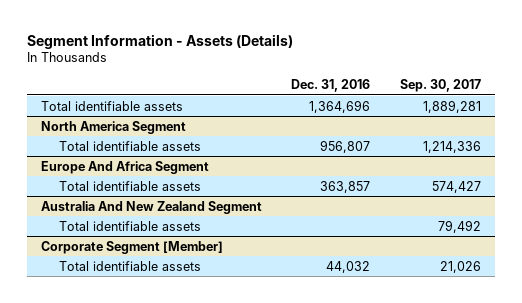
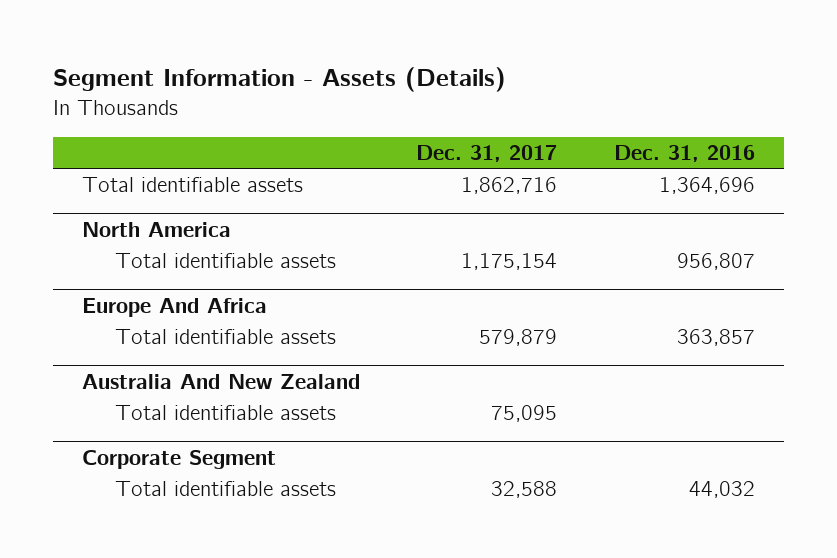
- | Dec. 31, 2016 | Sep. 30, 2017
+ | Dec. 31, 2017 | Dec. 31, 2016
- North America Segment
+ North America
- Europe And Africa Segment
+ Europe And Africa
- Australia And New Zealand Segment
+ Australia And New Zealand
- Corporate Segment [Member]
+ Corporate Segment

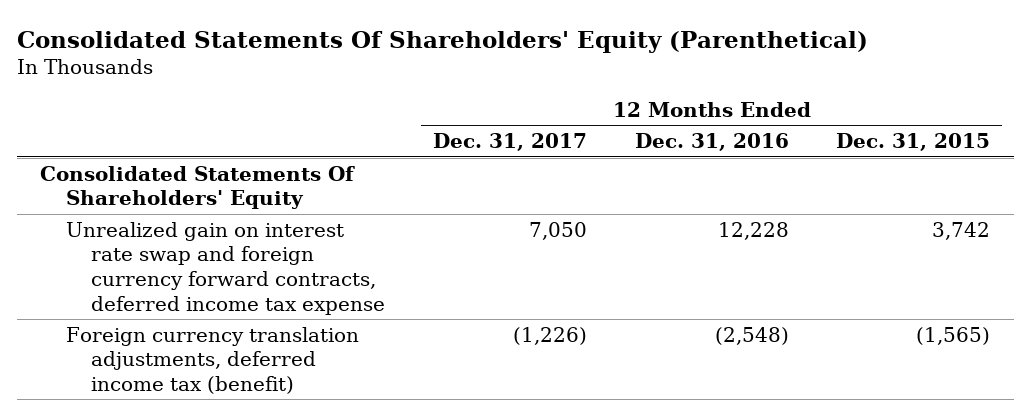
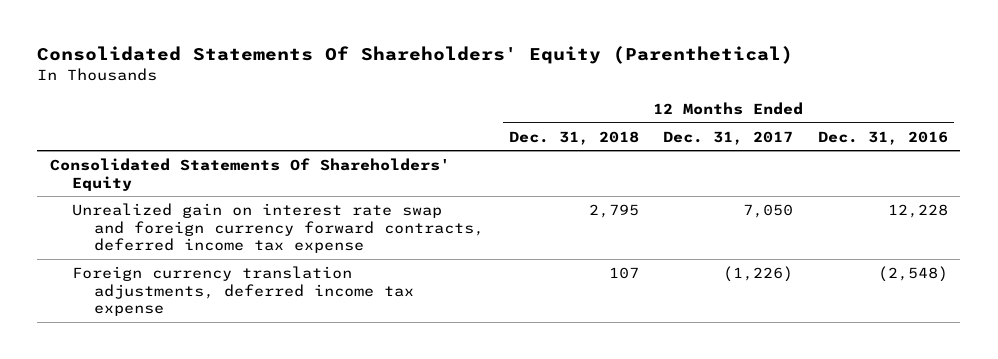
- | 12 Months Ended Dec. 31, 2017 | 12 Months Ended Dec. 31, 2016 | 12 Months Ended Dec. 31, 2015
+ | 12 Months Ended Dec. 31, 2018 | 12 Months Ended Dec. 31, 2017 | 12 Months Ended Dec. 31, 2016
- Foreign currency translation adjustments, deferred income tax (benefit) | (1,226) | (2,548) | (1,565)
+ Foreign currency translation adjustments, deferred income tax expense | 107 | (1,226) | (2,548)

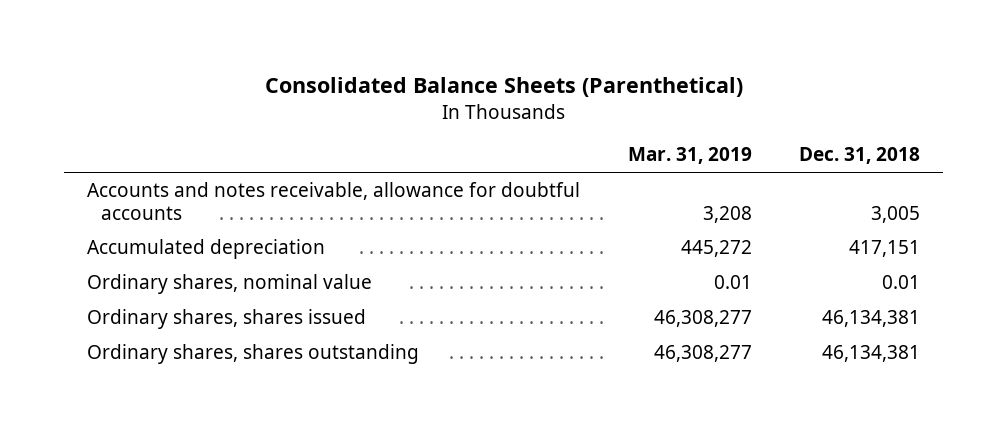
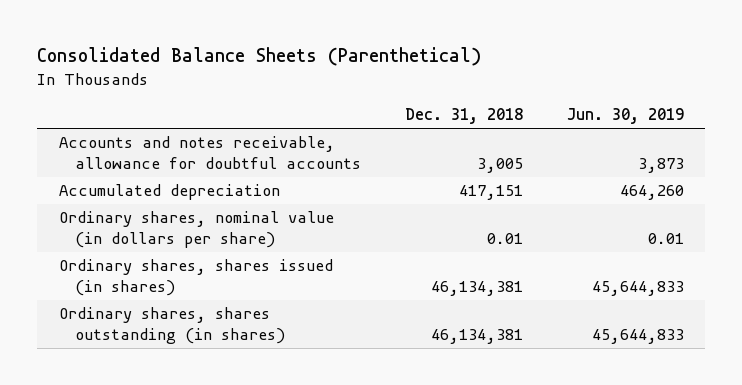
- | Mar. 31, 2019 | Dec. 31, 2018
+ | Dec. 31, 2018 | Jun. 30, 2019
- Ordinary shares, nominal value | 0.01 | 0.01
- Ordinary shares, shares issued | 46,308,277 | 46,134,381
- Ordinary shares, shares outstanding | 46,308,277 | 46,134,381
+ Ordinary shares, nominal value (in dollars per share) | 0.01 | 0.01
+ Ordinary shares, shares issued (in shares) | 46,134,381 | 45,644,833
+ Ordinary shares, shares outstanding (in shares) | 46,134,381 | 45,644,833

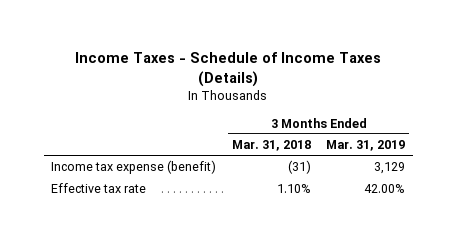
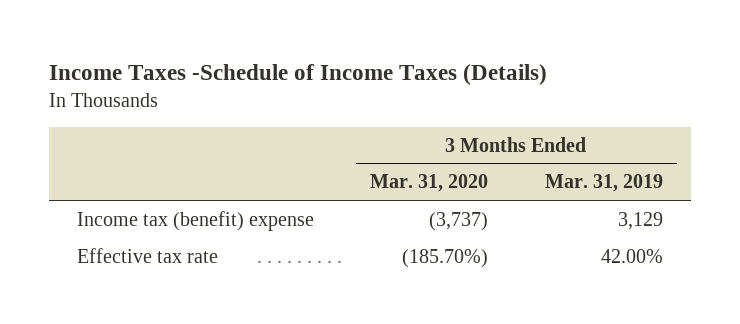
- Income Taxes - Schedule of Income Taxes (Details)
+ Income Taxes -Schedule of Income Taxes (Details)
- | 3 Months Ended Mar. 31, 2018 | 3 Months Ended Mar. 31, 2019
+ | 3 Months Ended Mar. 31, 2020 | 3 Months Ended Mar. 31, 2019
- Income tax expense (benefit) | (31) | 3,129
+ Income tax (benefit) expense | (3,737) | 3,129

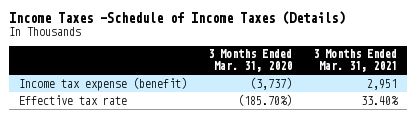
- | 3 Months Ended Mar. 31, 2020 | 3 Months Ended Mar. 31, 2019
+ | 3 Months Ended Mar. 31, 2020 | 3 Months Ended Mar. 31, 2021
- Income tax (benefit) expense | (3,737) | 3,129
+ Income tax expense (benefit) | (3,737) | 2,951

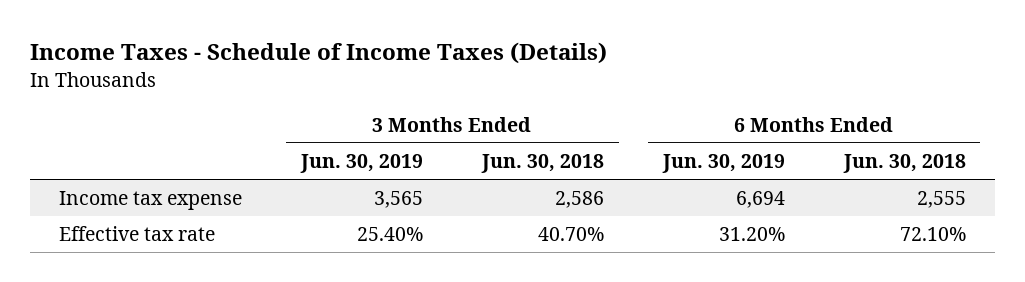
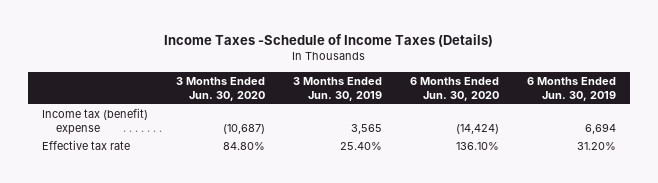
- Income Taxes - Schedule of Income Taxes (Details)
+ Income Taxes -Schedule of Income Taxes (Details)
- | 3 Months Ended Jun. 30, 2019 | 3 Months Ended Jun. 30, 2018 | 6 Months Ended Jun. 30, 2019 | 6 Months Ended Jun. 30, 2018
+ | 3 Months Ended Jun. 30, 2020 | 3 Months Ended Jun. 30, 2019 | 6 Months Ended Jun. 30, 2020 | 6 Months Ended Jun. 30, 2019
- Income tax expense | 3,565 | 2,586 | 6,694 | 2,555
+ Income tax (benefit) expense | (10,687) | 3,565 | (14,424) | 6,694

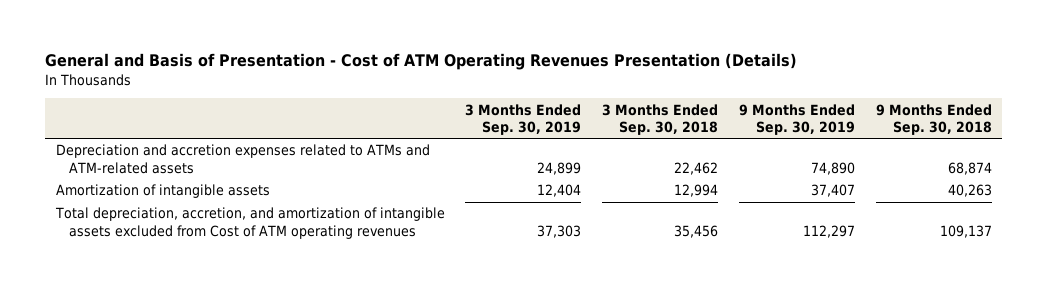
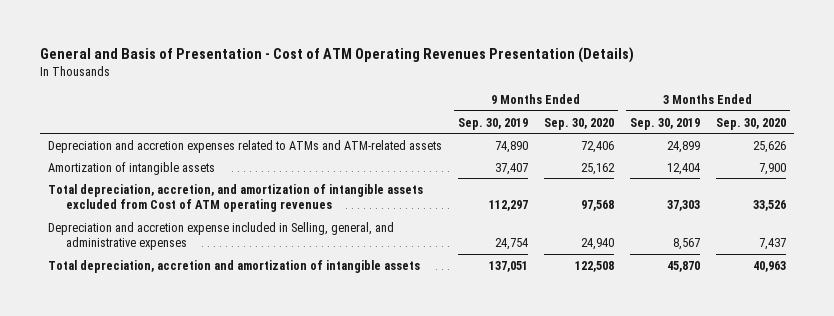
- | 3 Months Ended Sep. 30, 2019 | 3 Months Ended Sep. 30, 2018 | 9 Months Ended Sep. 30, 2019 | 9 Months Ended Sep. 30, 2018
+ | 9 Months Ended Sep. 30, 2019 | 9 Months Ended Sep. 30, 2020 | 3 Months Ended Sep. 30, 2019 | 3 Months Ended Sep. 30, 2020
+ Depreciation and accretion expense included in Selling, general, and administrative expenses | 24,754 | 24,940 | 8,567 | 7,437
+ Total depreciation, accretion and amortization of intangible assets | 137,051 | 122,508 | 45,870 | 40,963

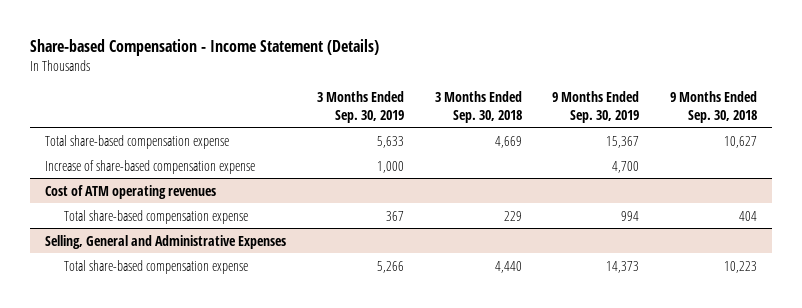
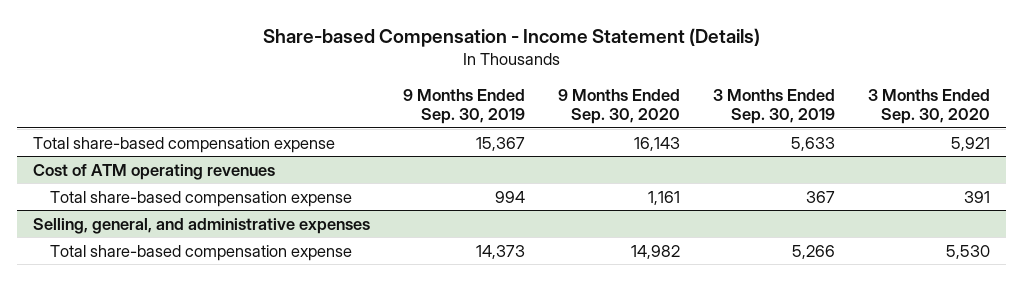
- | 3 Months Ended Sep. 30, 2019 | 3 Months Ended Sep. 30, 2018 | 9 Months Ended Sep. 30, 2019 | 9 Months Ended Sep. 30, 2018
+ | 9 Months Ended Sep. 30, 2019 | 9 Months Ended Sep. 30, 2020 | 3 Months Ended Sep. 30, 2019 | 3 Months Ended Sep. 30, 2020
- Increase of share-based compensation expense | 1,000 | | 4,700 |
- Selling, General and Administrative Expenses
+ Selling, general, and administrative expenses

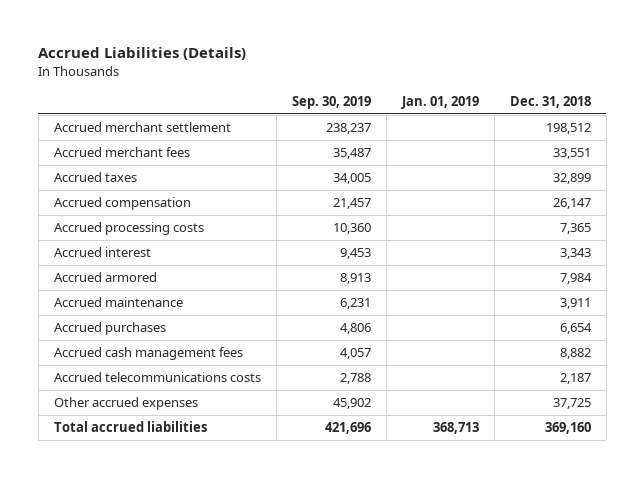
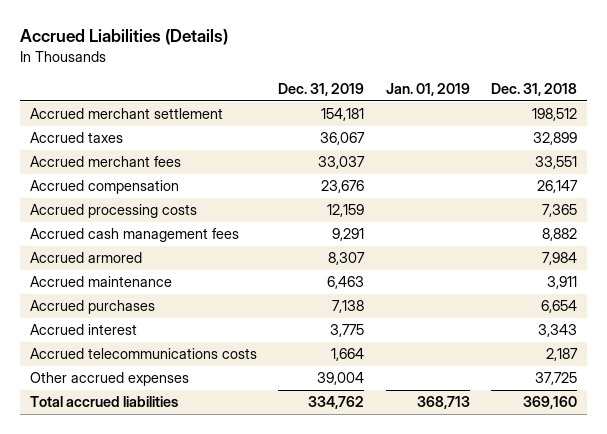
- | Sep. 30, 2019 | Jan. 01, 2019 | Dec. 31, 2018
+ | Dec. 31, 2019 | Jan. 01, 2019 | Dec. 31, 2018
moved down: Accrued merchant fees | 33,037 | | 33,551
moved up: Accrued cash management fees | 9,291 | | 8,882
moved down: Accrued interest | 3,775 | | 3,343

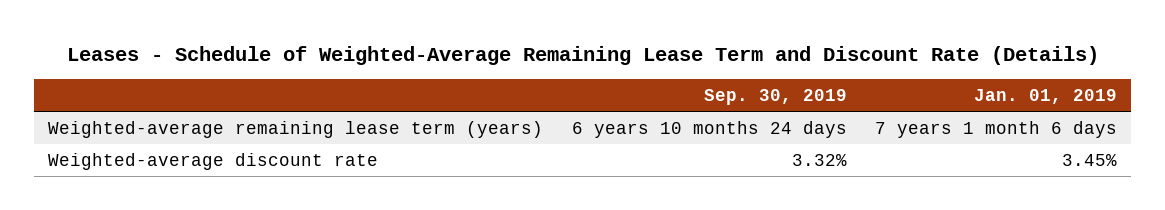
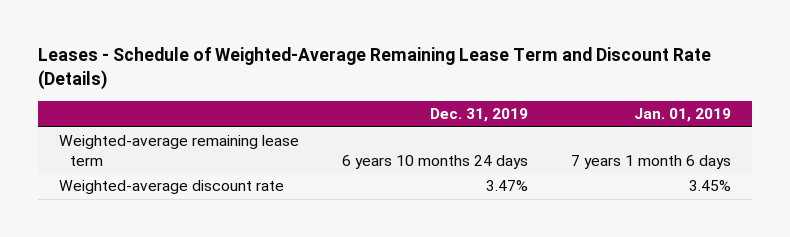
- | Sep. 30, 2019 | Jan. 01, 2019
+ | Dec. 31, 2019 | Jan. 01, 2019
- Weighted-average remaining lease term (years) | 6 years 10 months 24 days | 7 years 1 month 6 days
+ Weighted-average remaining lease term | 6 years 10 months 24 days | 7 years 1 month 6 days

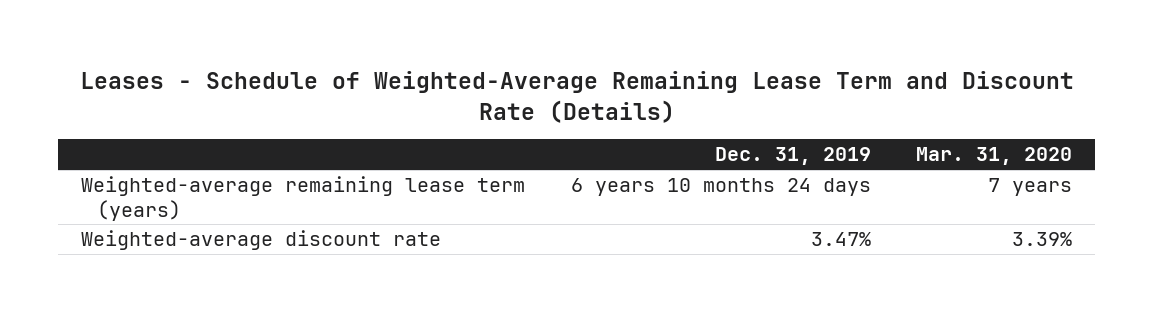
- | Dec. 31, 2019 | Jan. 01, 2019
+ | Dec. 31, 2019 | Mar. 31, 2020
- Weighted-average remaining lease term | 6 years 10 months 24 days | 7 years 1 month 6 days
+ Weighted-average remaining lease term (years) | 6 years 10 months 24 days | 7 years

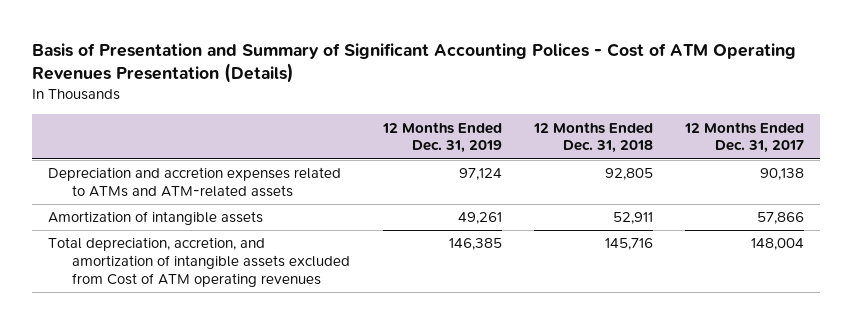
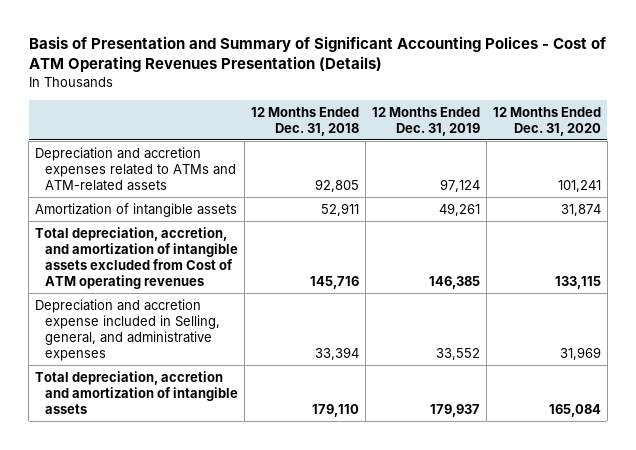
- | 12 Months Ended Dec. 31, 2019 | 12 Months Ended Dec. 31, 2018 | 12 Months Ended Dec. 31, 2017
+ | 12 Months Ended Dec. 31, 2018 | 12 Months Ended Dec. 31, 2019 | 12 Months Ended Dec. 31, 2020
+ Depreciation and accretion expense included in Selling, general, and administrative expenses | 33,394 | 33,552 | 31,969
+ Total depreciation, accretion and amortization of intangible assets | 179,110 | 179,937 | 165,084

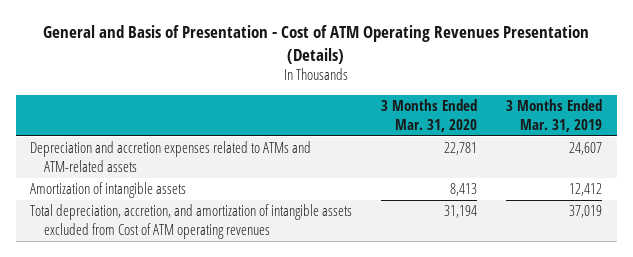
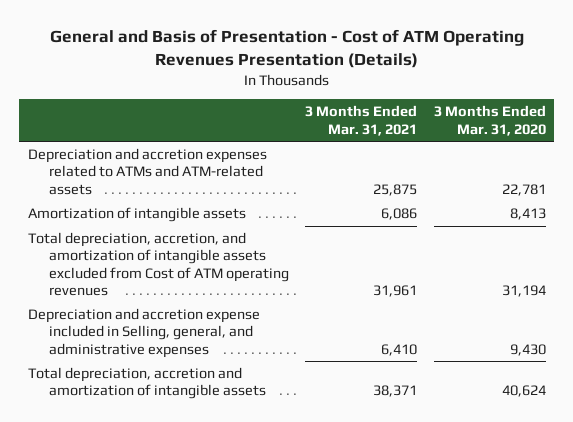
- | 3 Months Ended Mar. 31, 2020 | 3 Months Ended Mar. 31, 2019
+ | 3 Months Ended Mar. 31, 2021 | 3 Months Ended Mar. 31, 2020
+ Depreciation and accretion expense included in Selling, general, and administrative expenses | 6,410 | 9,430
+ Total depreciation, accretion and amortization of intangible assets | 38,371 | 40,624

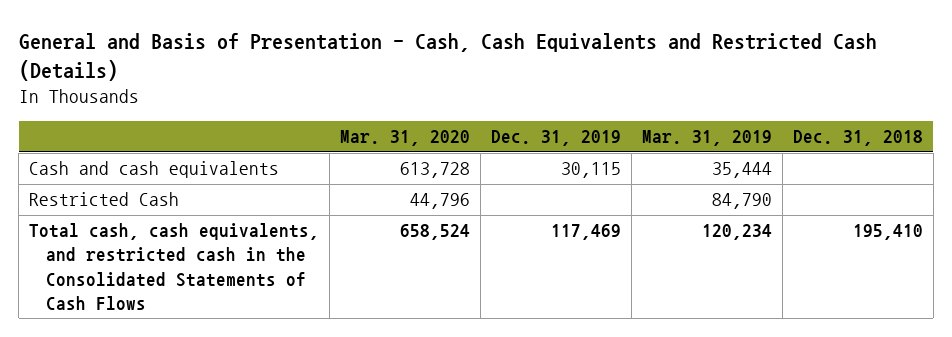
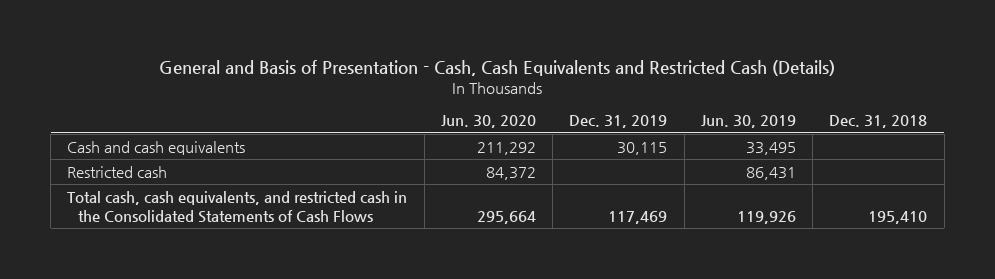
- | Mar. 31, 2020 | Dec. 31, 2019 | Mar. 31, 2019 | Dec. 31, 2018
+ | Jun. 30, 2020 | Dec. 31, 2019 | Jun. 30, 2019 | Dec. 31, 2018
- Restricted Cash | 44,796 | | 84,790 |
+ Restricted cash | 84,372 | | 86,431 |

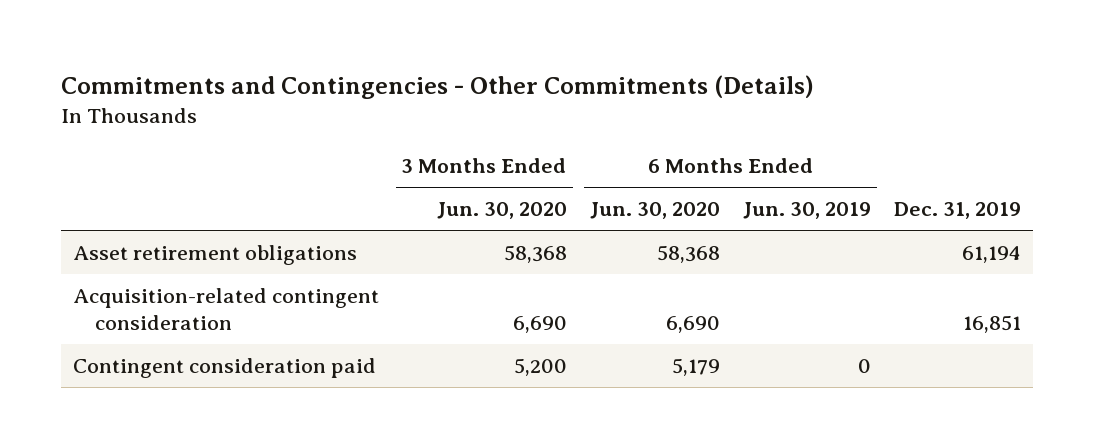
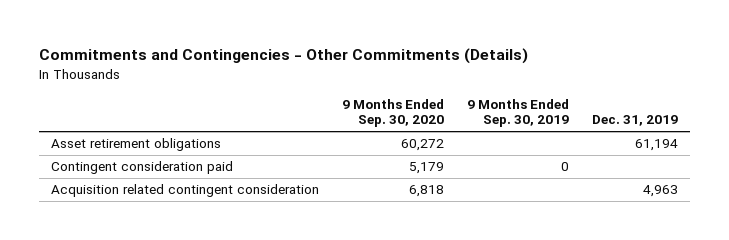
- | 3 Months Ended Jun. 30, 2020 | 6 Months Ended Jun. 30, 2020 | 6 Months Ended Jun. 30, 2019 | Dec. 31, 2019
+ | 9 Months Ended Sep. 30, 2020 | 9 Months Ended Sep. 30, 2019 | Dec. 31, 2019
- Acquisition-related contingent consideration | 6,690 | 6,690 | | 16,851
+ Acquisition related contingent consideration | 6,818 | | 4,963

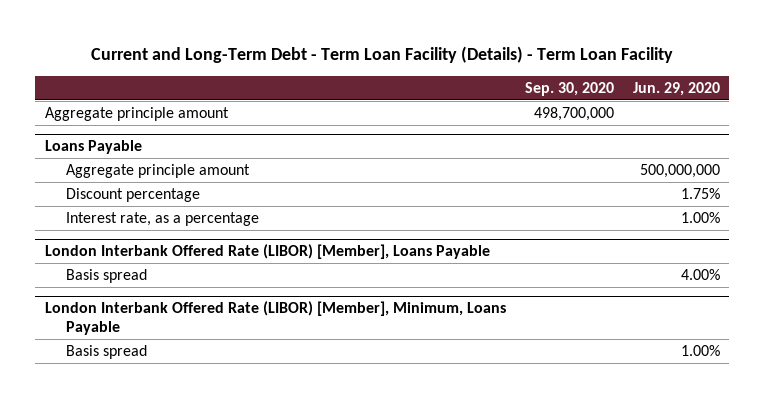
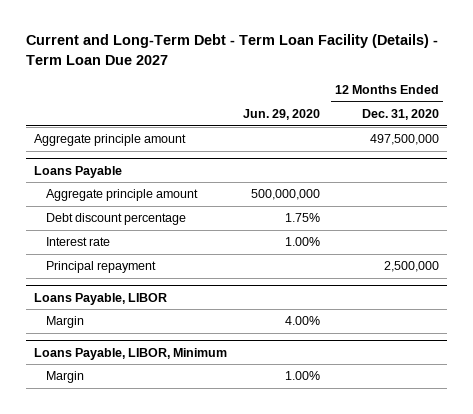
- Current and Long-Term Debt - Term Loan Facility (Details) - Term Loan Facility
+ Current and Long-Term Debt - Term Loan Facility (Details) - Term Loan Due 2027
- | Sep. 30, 2020 | Jun. 29, 2020
+ | Jun. 29, 2020 | 12 Months Ended Dec. 31, 2020
@ Loans Payable
- Discount percentage | | 1.75%
- Interest rate, as a percentage | | 1.00%
- London Interbank Offered Rate (LIBOR) [Member], Loans Payable
- Basis spread | | 4.00%
- London Interbank Offered Rate (LIBOR) [Member], Minimum, Loans Payable
- Basis spread | | 1.00%
@ Loans Payable
+ Debt discount percentage | 1.75% |
+ Interest rate | 1.00% |
+ Principal repayment | | 2,500,000
+ Loans Payable, LIBOR
+ Margin | 4.00% |
+ Loans Payable, LIBOR, Minimum
+ Margin | 1.00% |

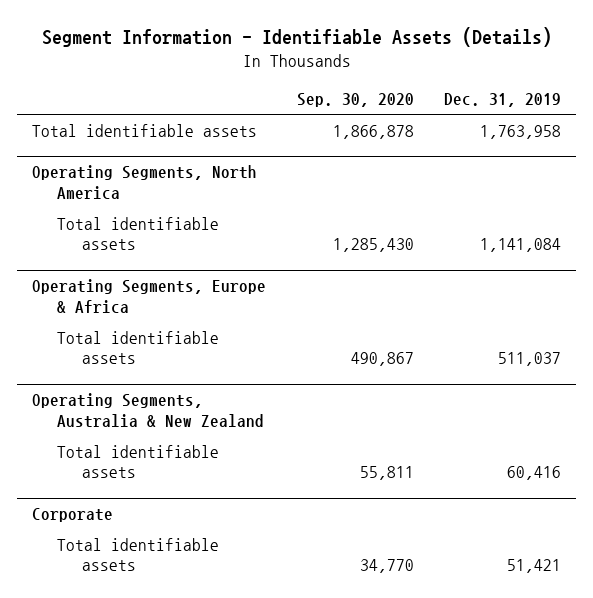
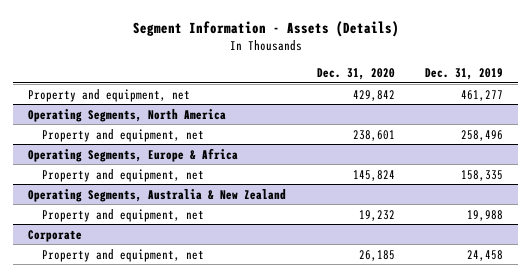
- Segment Information - Identifiable Assets (Details)
+ Segment Information - Assets (Details)
- | Sep. 30, 2020 | Dec. 31, 2019
+ | Dec. 31, 2020 | Dec. 31, 2019
- Total identifiable assets | 1,866,878 | 1,763,958
+ Property and equipment, net | 429,842 | 461,277
@ Operating Segments, North America
- Total identifiable assets | 1,285,430 | 1,141,084
+ Property and equipment, net | 238,601 | 258,496
@ Operating Segments, Europe & Africa
- Total identifiable assets | 490,867 | 511,037
+ Property and equipment, net | 145,824 | 158,335
@ Operating Segments, Australia & New Zealand
- Total identifiable assets | 55,811 | 60,416
+ Property and equipment, net | 19,232 | 19,988
@ Corporate
- Total identifiable assets | 34,770 | 51,421
+ Property and equipment, net | 26,185 | 24,458

